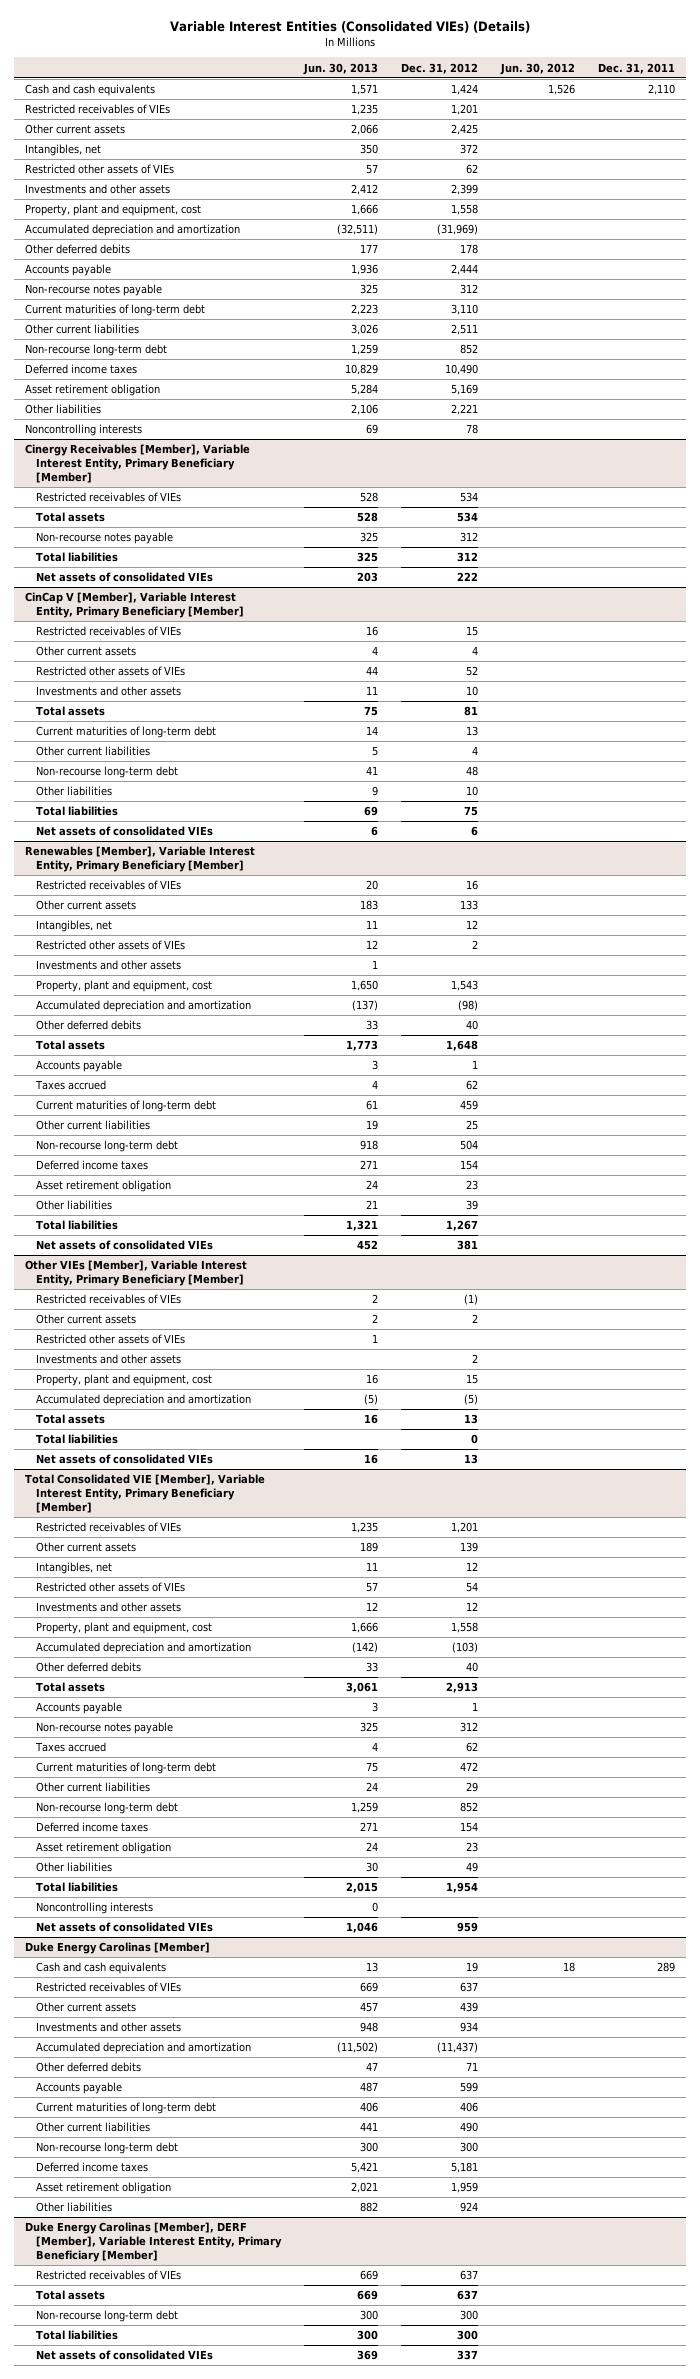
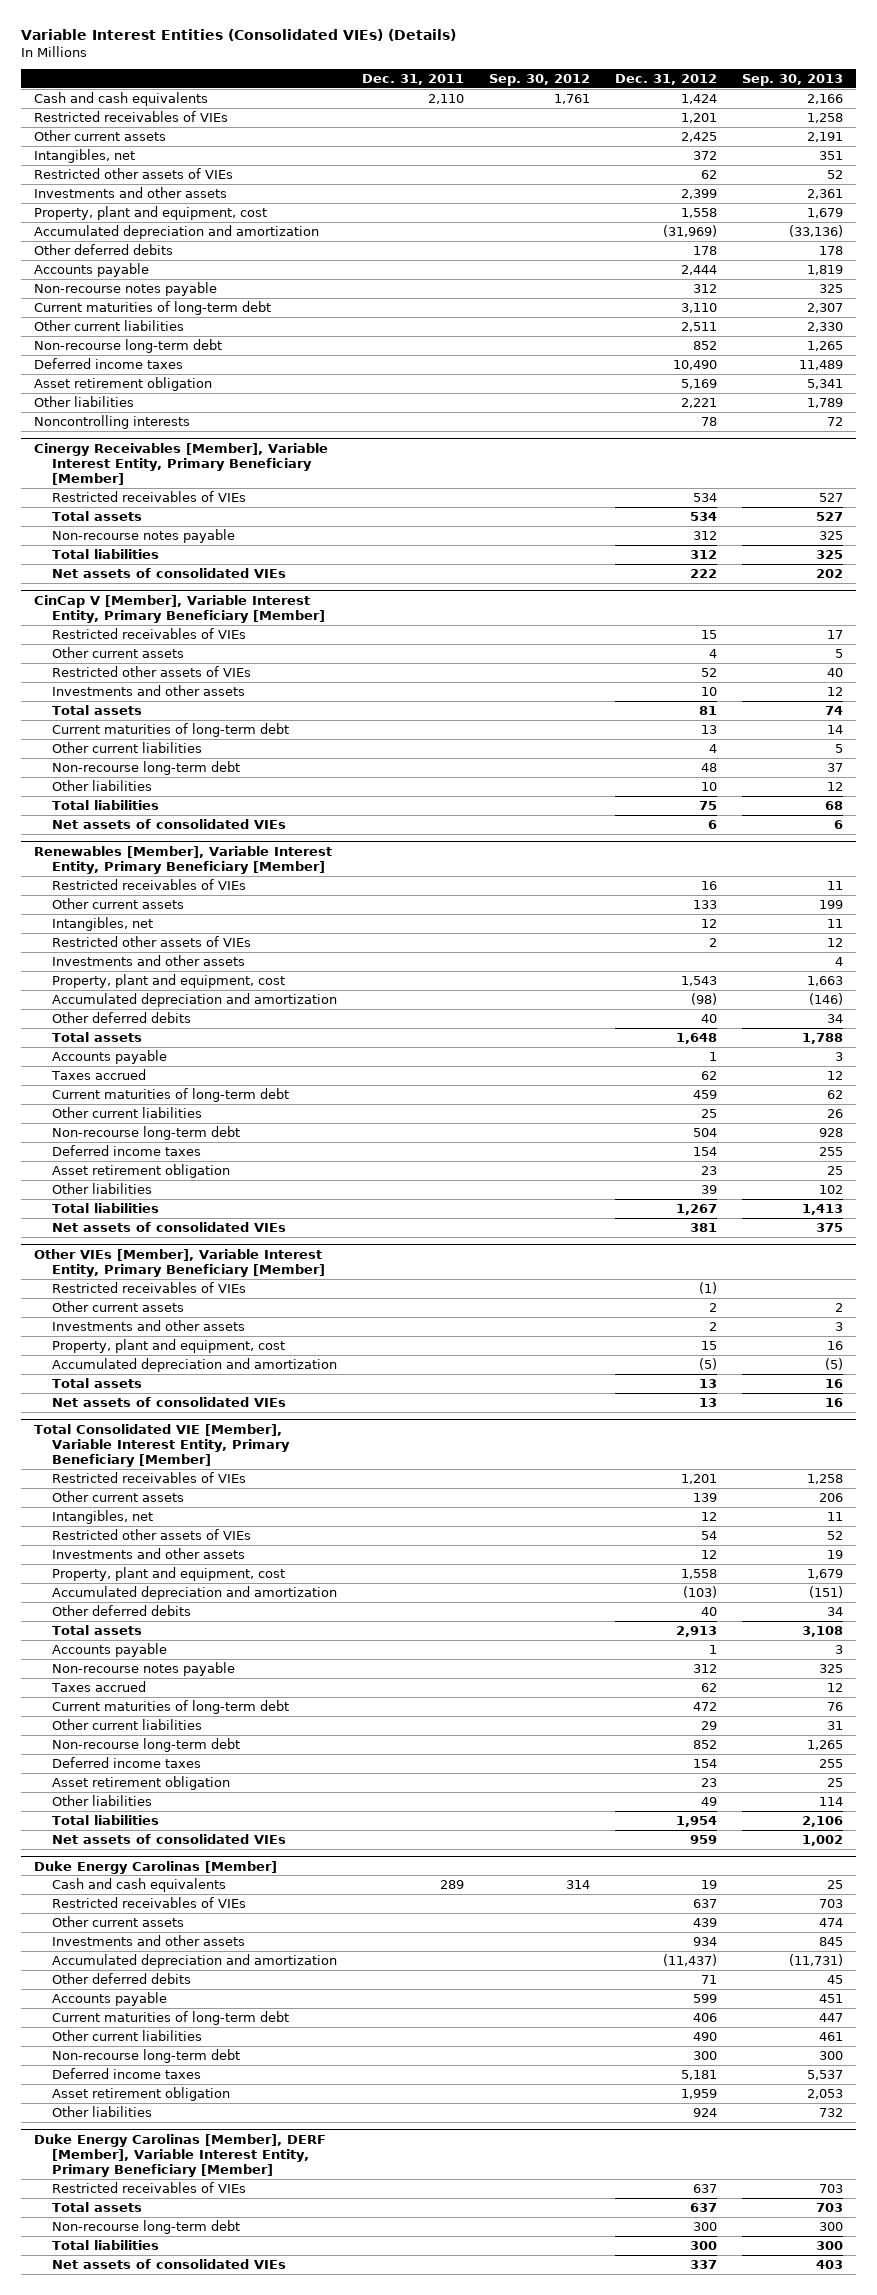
- | Jun. 30, 2013 | Dec. 31, 2012 | Jun. 30, 2012 | Dec. 31, 2011
+ | Dec. 31, 2011 | Sep. 30, 2012 | Dec. 31, 2012 | Sep. 30, 2013
@ Other VIEs [Member], Variable Interest Entity, Primary Beneficiary [Member]
- Restricted other assets of VIEs | 1 | | |
- Total liabilities | | 0 | |
@ Total Consolidated VIE [Member], Variable Interest Entity, Primary Beneficiary [Member]
- Noncontrolling interests | 0 | | |

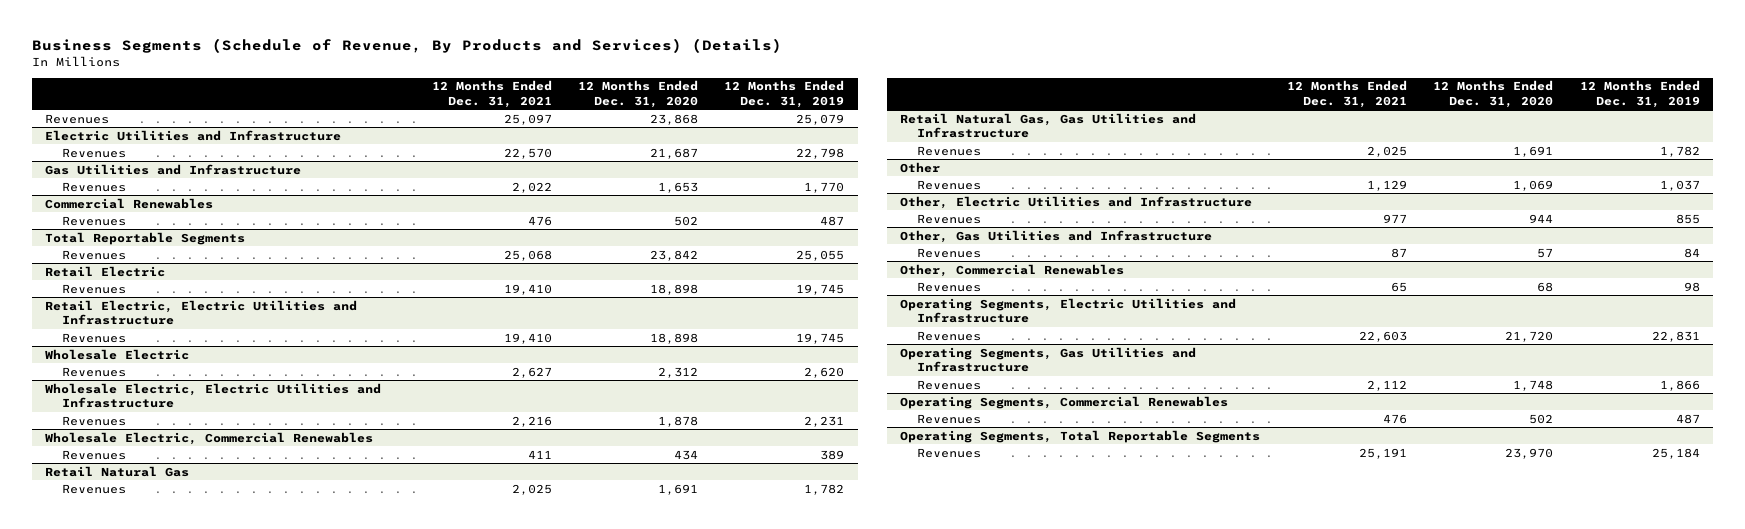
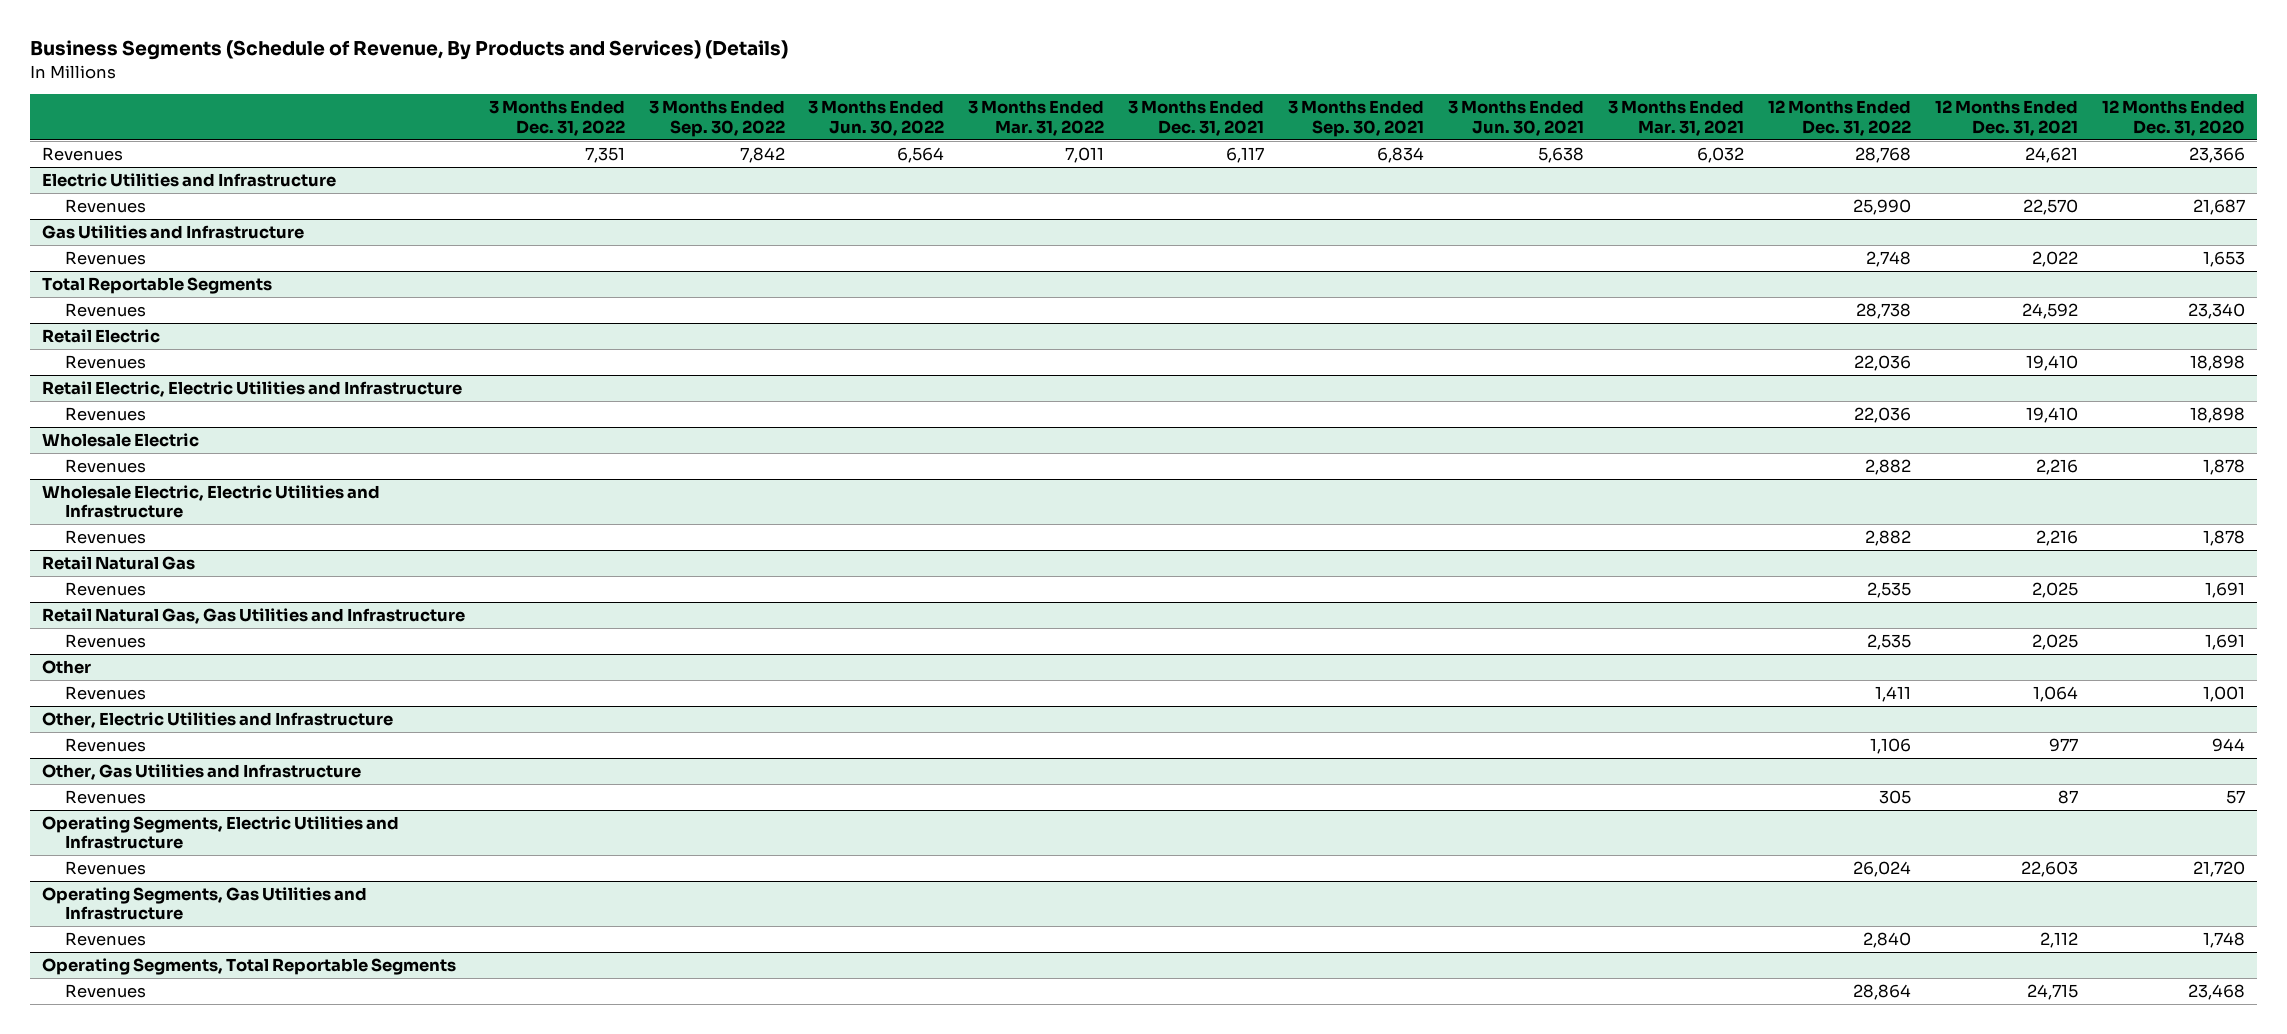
- | 12 Months Ended Dec. 31, 2021 | 12 Months Ended Dec. 31, 2020 | 12 Months Ended Dec. 31, 2019
+ | 3 Months Ended Dec. 31, 2022 | 3 Months Ended Sep. 30, 2022 | 3 Months Ended Jun. 30, 2022 | 3 Months Ended Mar. 31, 2022 | 3 Months Ended Dec. 31, 2021 | 3 Months Ended Sep. 30, 2021 | 3 Months Ended Jun. 30, 2021 | 3 Months Ended Mar. 31, 2021 | 12 Months Ended Dec. 31, 2022 | 12 Months Ended Dec. 31, 2021 | 12 Months Ended Dec. 31, 2020
- Revenues | 25,097 | 23,868 | 25,079
+ Revenues | 7,351 | 7,842 | 6,564 | 7,011 | 6,117 | 6,834 | 5,638 | 6,032 | 28,768 | 24,621 | 23,366
- Commercial Renewables
- Revenues | 476 | 502 | 487
@ Total Reportable Segments
- Revenues | 25,068 | 23,842 | 25,055
+ Revenues | | | | | | | | | 28,738 | 24,592 | 23,340
@ Wholesale Electric
- Revenues | 2,627 | 2,312 | 2,620
+ Revenues | | | | | | | | | 2,882 | 2,216 | 1,878
- Wholesale Electric, Commercial Renewables
- Revenues | 411 | 434 | 389
@ Other
- Revenues | 1,129 | 1,069 | 1,037
+ Revenues | | | | | | | | | 1,411 | 1,064 | 1,001
- Other, Commercial Renewables
- Revenues | 65 | 68 | 98
- Operating Segments, Commercial Renewables
- Revenues | 476 | 502 | 487
@ Operating Segments, Total Reportable Segments
- Revenues | 25,191 | 23,970 | 25,184
+ Revenues | | | | | | | | | 28,864 | 24,715 | 23,468

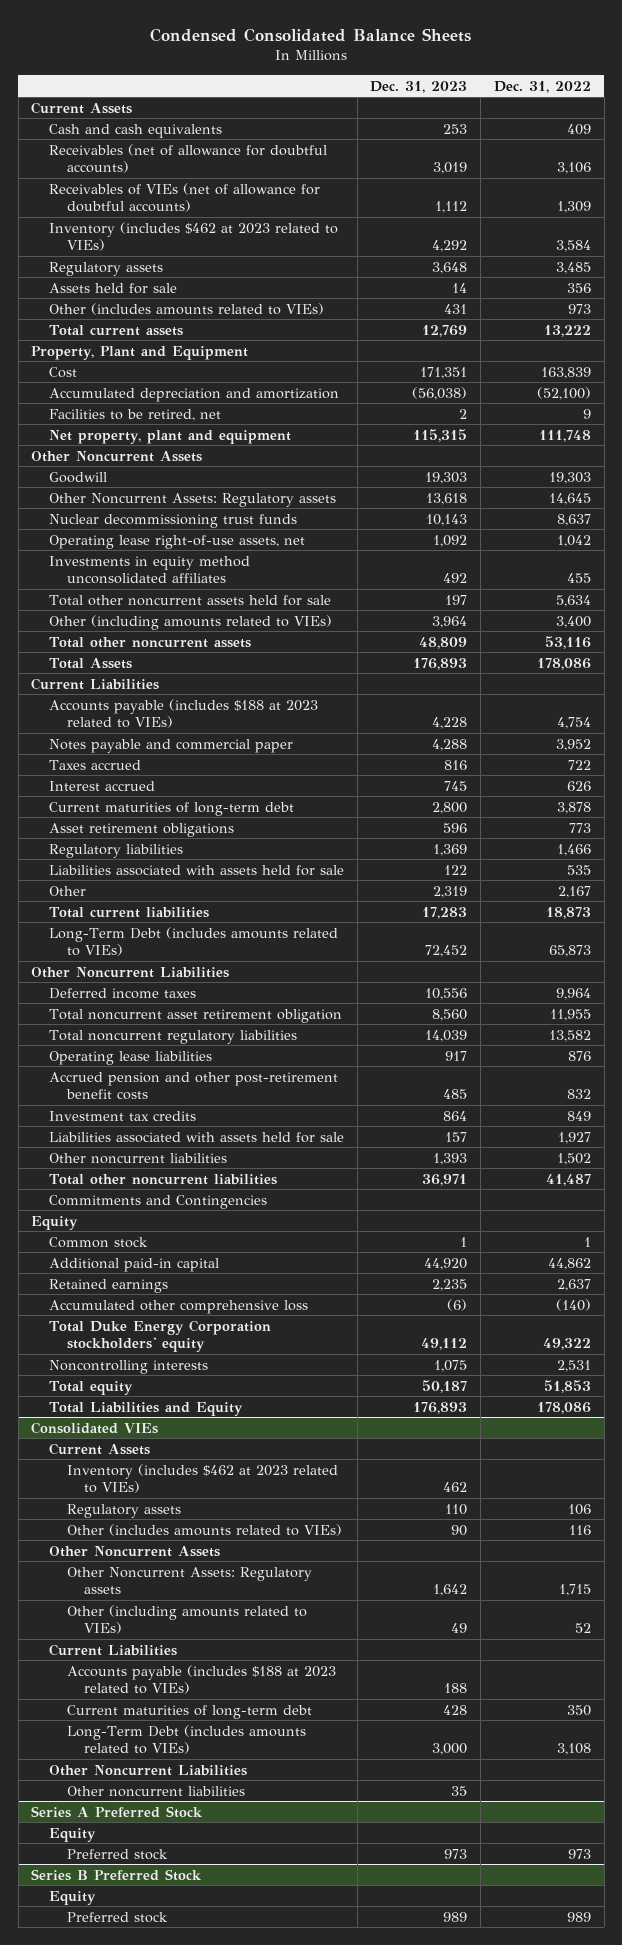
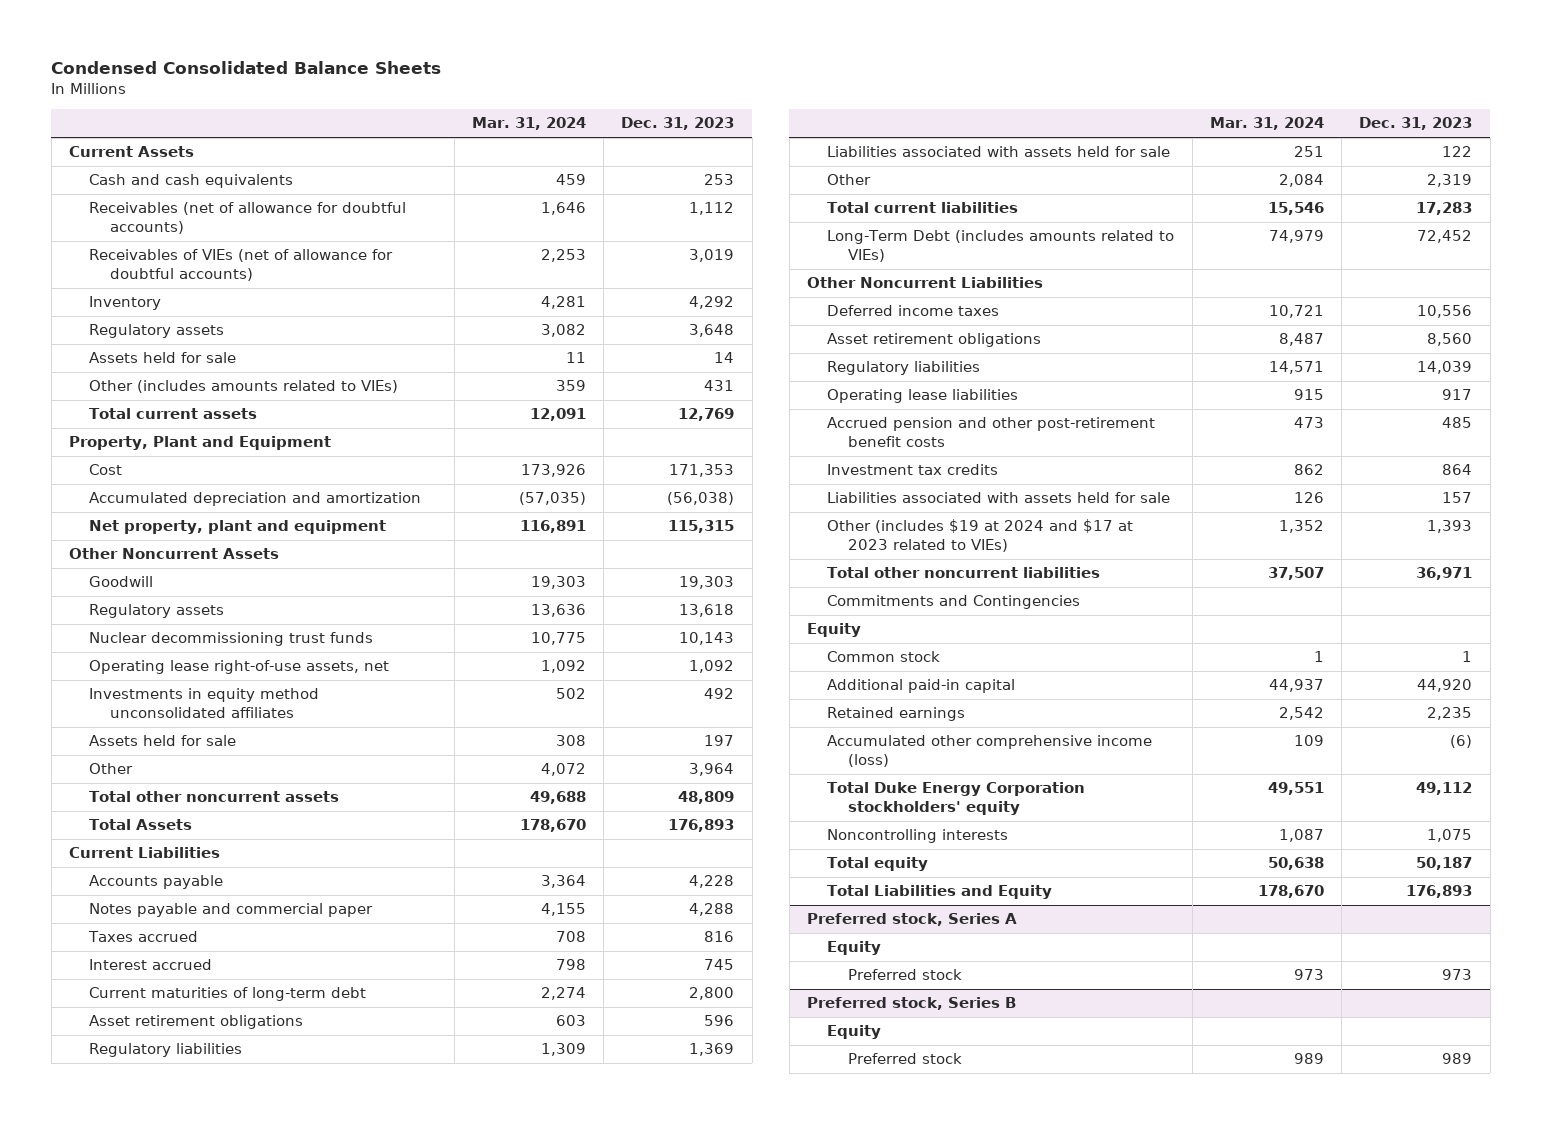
- | Dec. 31, 2023 | Dec. 31, 2022
+ | Mar. 31, 2024 | Dec. 31, 2023
- Receivables (net of allowance for doubtful accounts) | 3,019 | 3,106
- Receivables of VIEs (net of allowance for doubtful accounts) | 1,112 | 1,309
- Inventory (includes $462 at 2023 related to VIEs) | 4,292 | 3,584
+ Receivables (net of allowance for doubtful accounts) | 1,646 | 1,112
+ Receivables of VIEs (net of allowance for doubtful accounts) | 2,253 | 3,019
+ Inventory | 4,281 | 4,292
- Cost | 171,351 | 163,839
+ Cost | 173,926 | 171,353
- Facilities to be retired, net | 2 | 9
- Other Noncurrent Assets: Regulatory assets | 13,618 | 14,645
+ Regulatory assets | 13,636 | 13,618
- Total other noncurrent assets held for sale | 197 | 5,634
- Other (including amounts related to VIEs) | 3,964 | 3,400
+ Assets held for sale | 308 | 197
+ Other | 4,072 | 3,964
- Accounts payable (includes $188 at 2023 related to VIEs) | 4,228 | 4,754
+ Accounts payable | 3,364 | 4,228
- Total noncurrent asset retirement obligation | 8,560 | 11,955
- Total noncurrent regulatory liabilities | 14,039 | 13,582
+ Asset retirement obligations | 8,487 | 8,560
+ Regulatory liabilities | 14,571 | 14,039
- Other noncurrent liabilities | 1,393 | 1,502
+ Other (includes $19 at 2024 and $17 at 2023 related to VIEs) | 1,352 | 1,393
- Accumulated other comprehensive loss | (6) | (140)
+ Accumulated other comprehensive income (loss) | 109 | (6)
- Consolidated VIEs
- Current Assets
- Inventory (includes $462 at 2023 related to VIEs) | 462 |
- Regulatory assets | 110 | 106
- Other (includes amounts related to VIEs) | 90 | 116
- Other Noncurrent Assets
- Other Noncurrent Assets: Regulatory assets | 1,642 | 1,715
- Other (including amounts related to VIEs) | 49 | 52
- Current Liabilities
- Accounts payable (includes $188 at 2023 related to VIEs) | 188 |
- Current maturities of long-term debt | 428 | 350
- Long-Term Debt (includes amounts related to VIEs) | 3,000 | 3,108
- Other Noncurrent Liabilities
- Other noncurrent liabilities | 35 |
- Series A Preferred Stock
+ Preferred stock, Series A
- Series B Preferred Stock
+ Preferred stock, Series B

